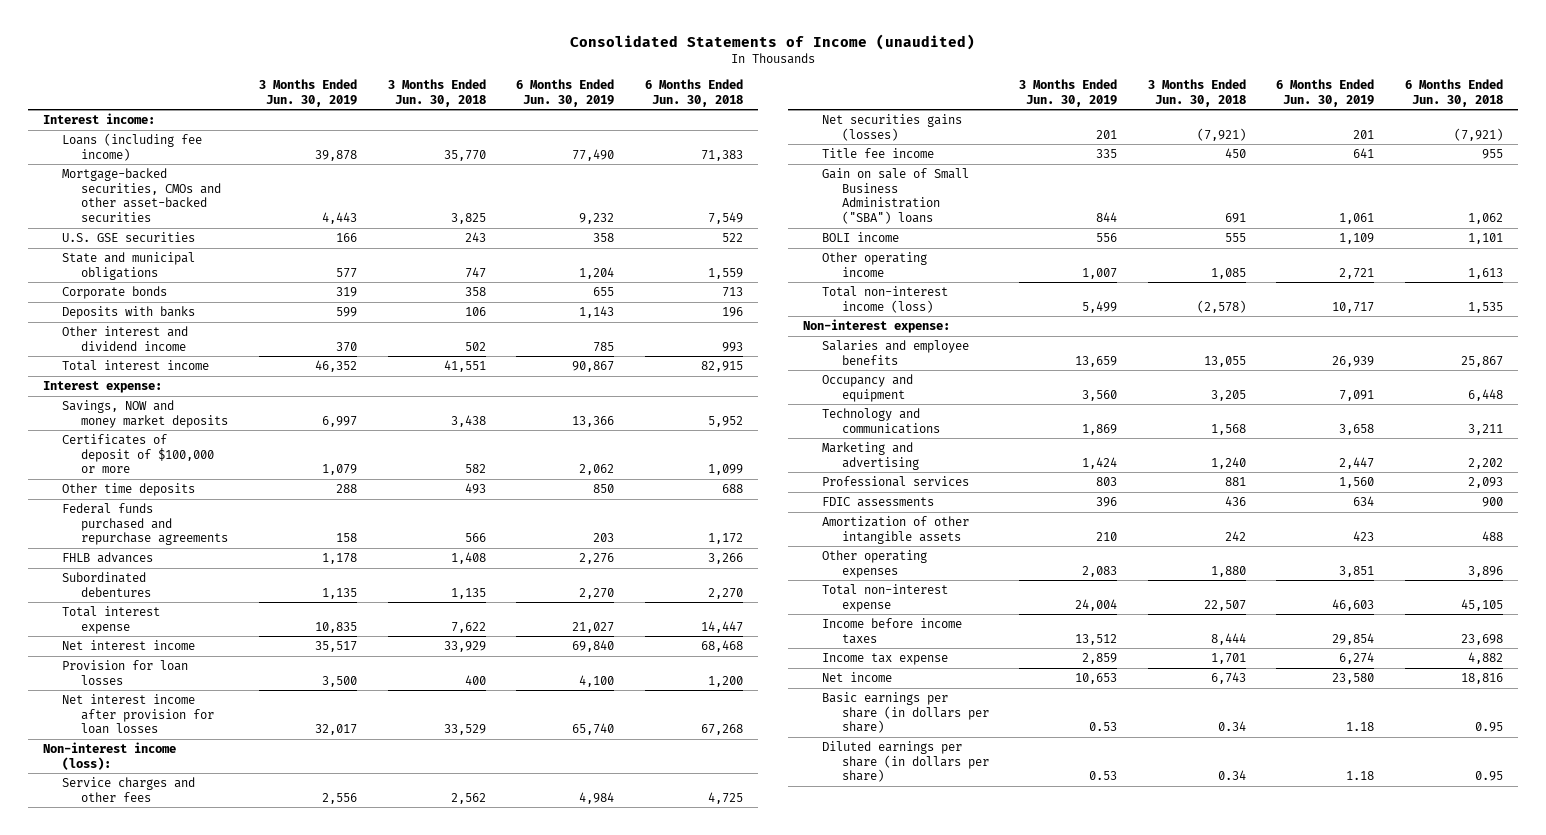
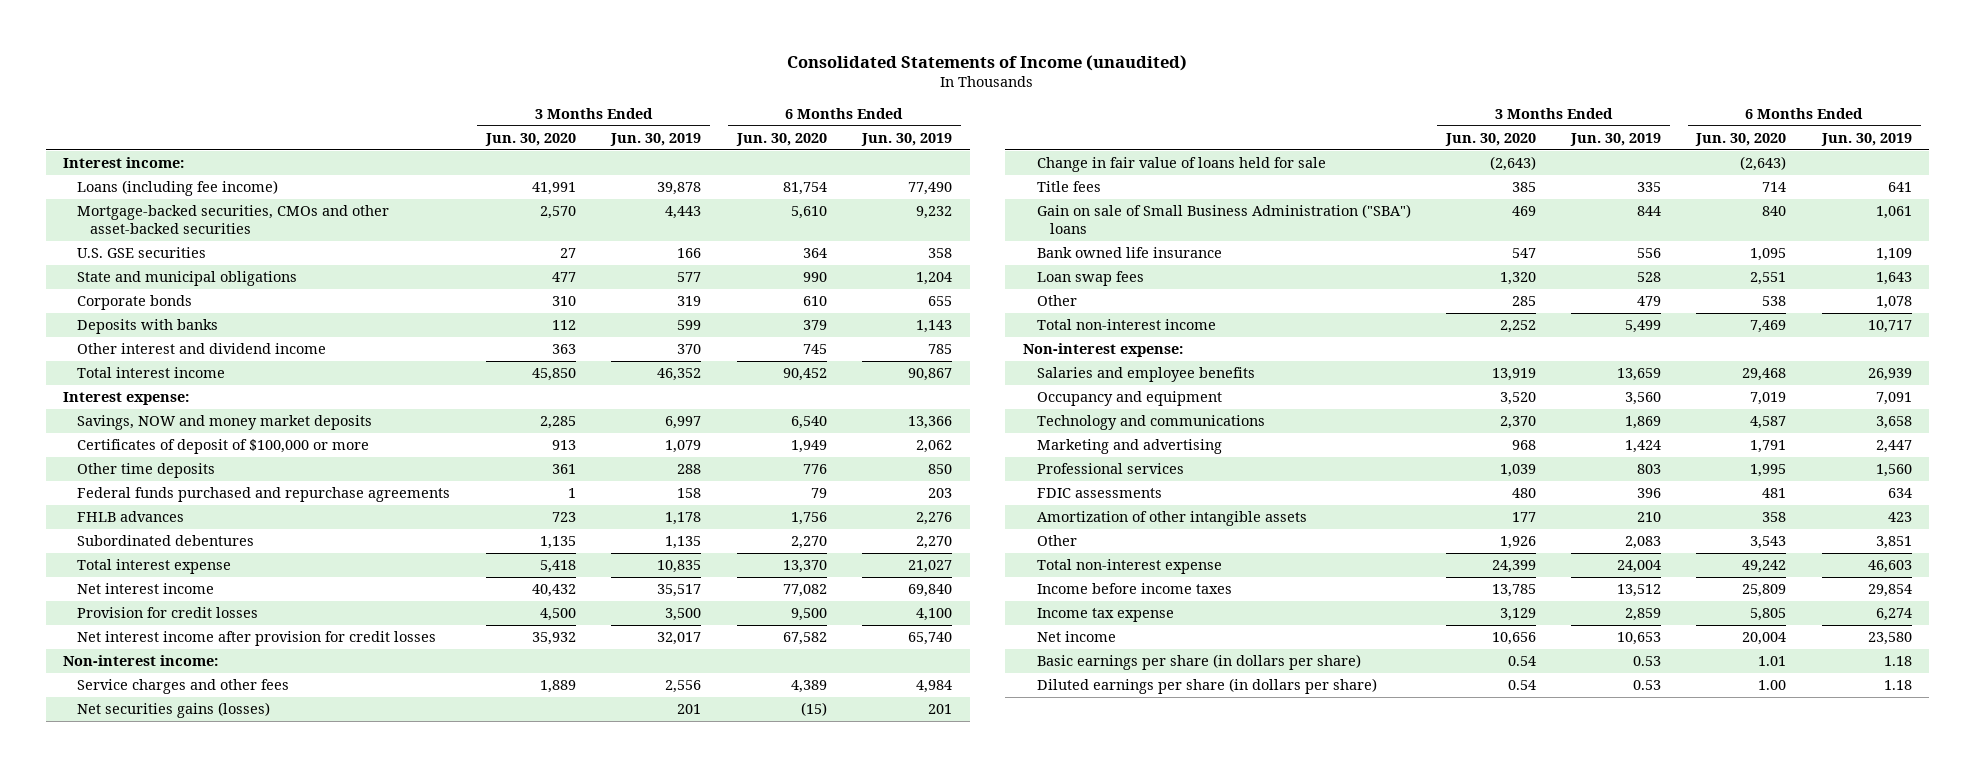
- | 3 Months Ended Jun. 30, 2019 | 3 Months Ended Jun. 30, 2018 | 6 Months Ended Jun. 30, 2019 | 6 Months Ended Jun. 30, 2018
+ | 3 Months Ended Jun. 30, 2020 | 3 Months Ended Jun. 30, 2019 | 6 Months Ended Jun. 30, 2020 | 6 Months Ended Jun. 30, 2019
- Provision for loan losses | 3,500 | 400 | 4,100 | 1,200
- Net interest income after provision for loan losses | 32,017 | 33,529 | 65,740 | 67,268
- Non-interest income (loss):
+ Provision for credit losses | 4,500 | 3,500 | 9,500 | 4,100
+ Net interest income after provision for credit losses | 35,932 | 32,017 | 67,582 | 65,740
+ Non-interest income:
- Title fee income | 335 | 450 | 641 | 955
+ Change in fair value of loans held for sale | (2,643) | | (2,643) |
+ Title fees | 385 | 335 | 714 | 641
- BOLI income | 556 | 555 | 1,109 | 1,101
- Other operating income | 1,007 | 1,085 | 2,721 | 1,613
- Total non-interest income (loss) | 5,499 | (2,578) | 10,717 | 1,535
+ Bank owned life insurance | 547 | 556 | 1,095 | 1,109
+ Loan swap fees | 1,320 | 528 | 2,551 | 1,643
+ Other | 285 | 479 | 538 | 1,078
+ Total non-interest income | 2,252 | 5,499 | 7,469 | 10,717
- Other operating expenses | 2,083 | 1,880 | 3,851 | 3,896
+ Other | 1,926 | 2,083 | 3,543 | 3,851

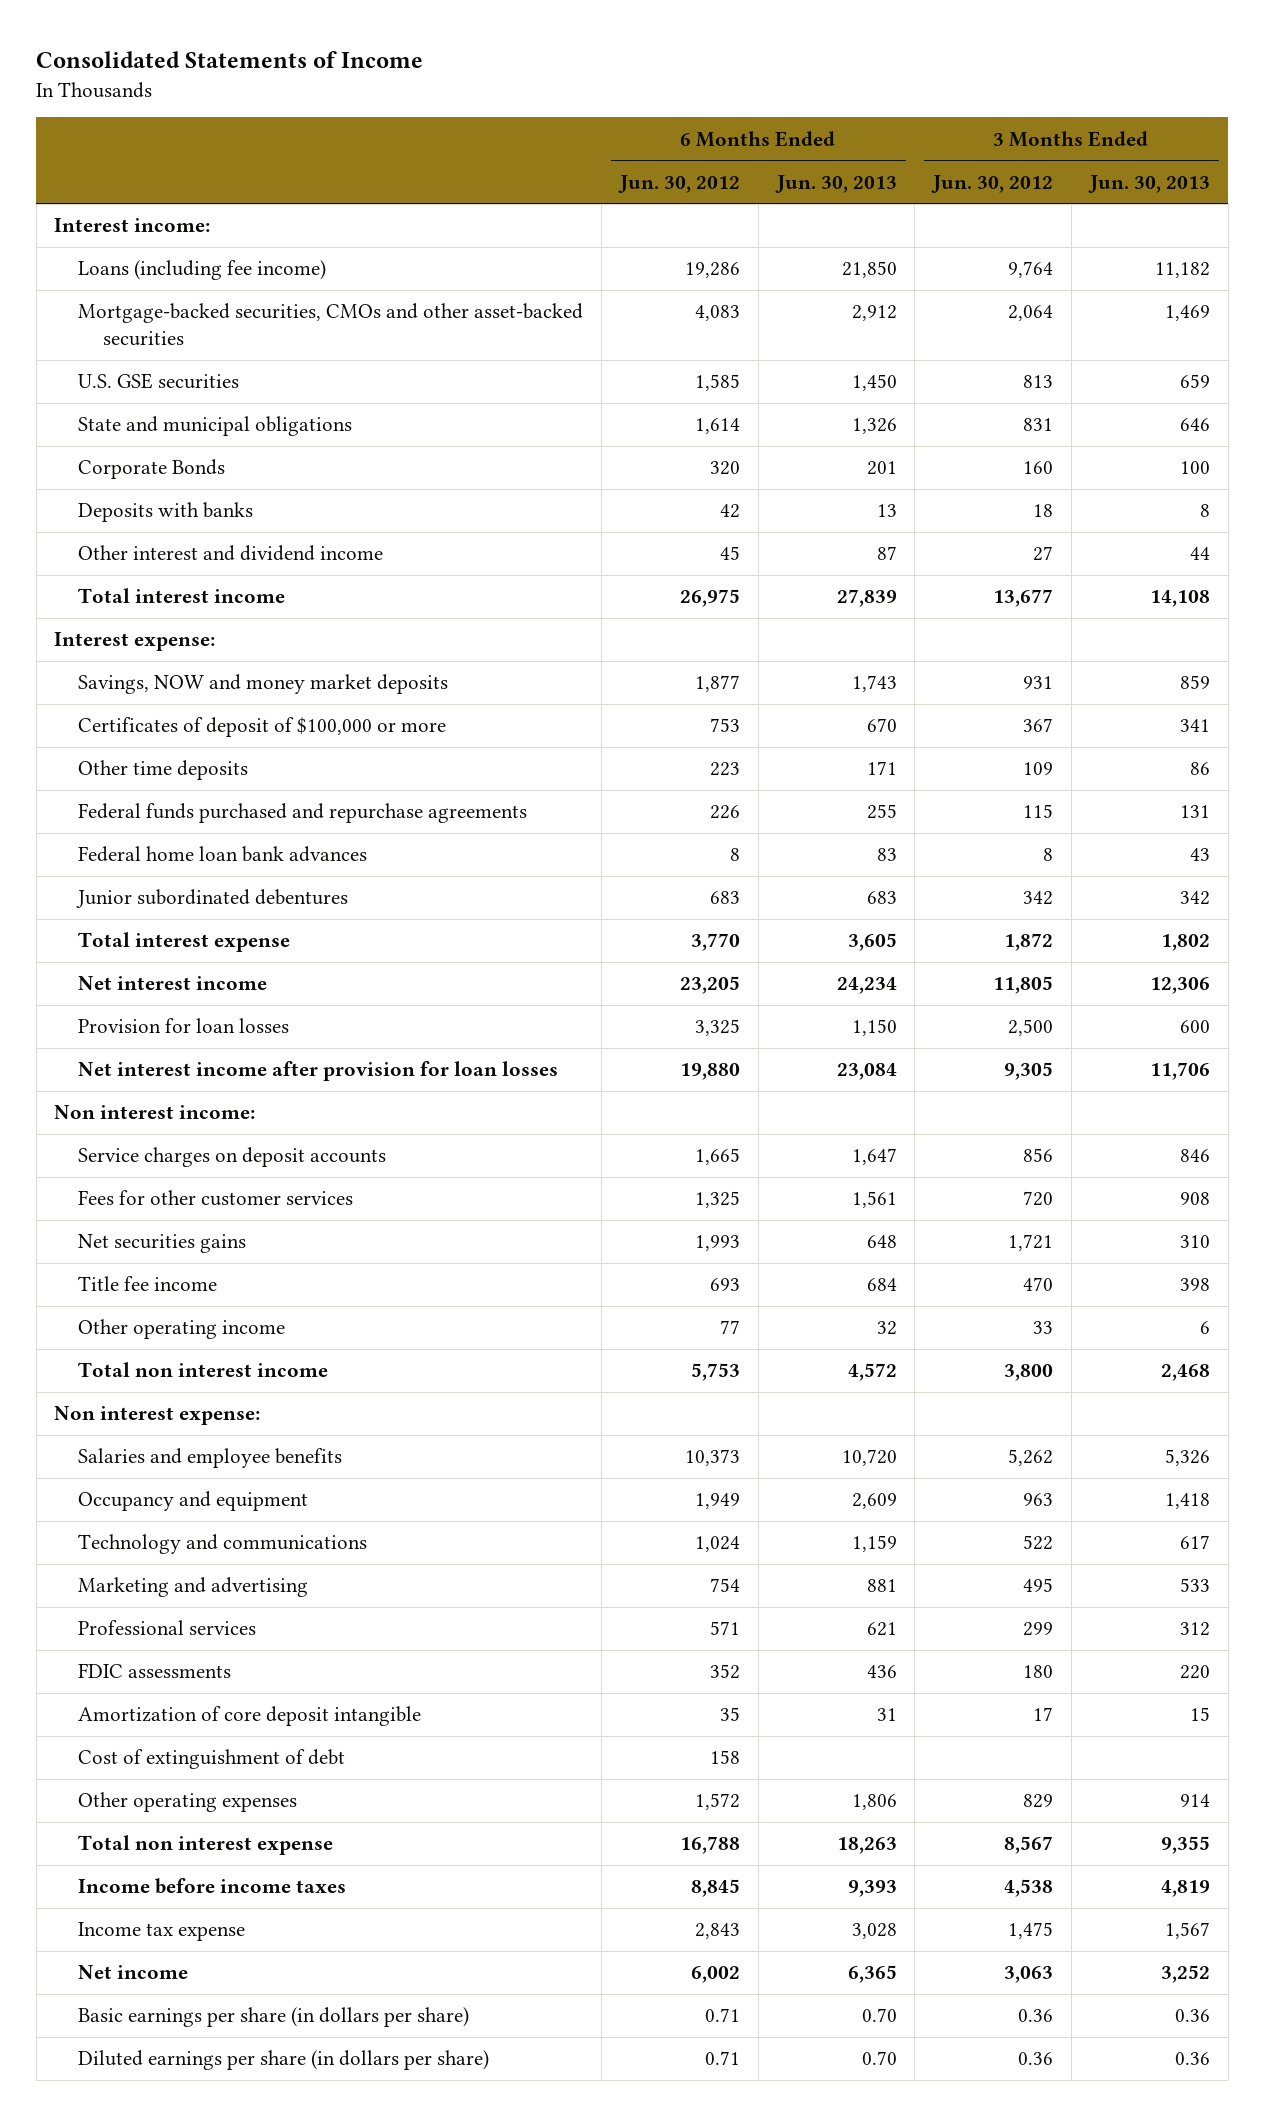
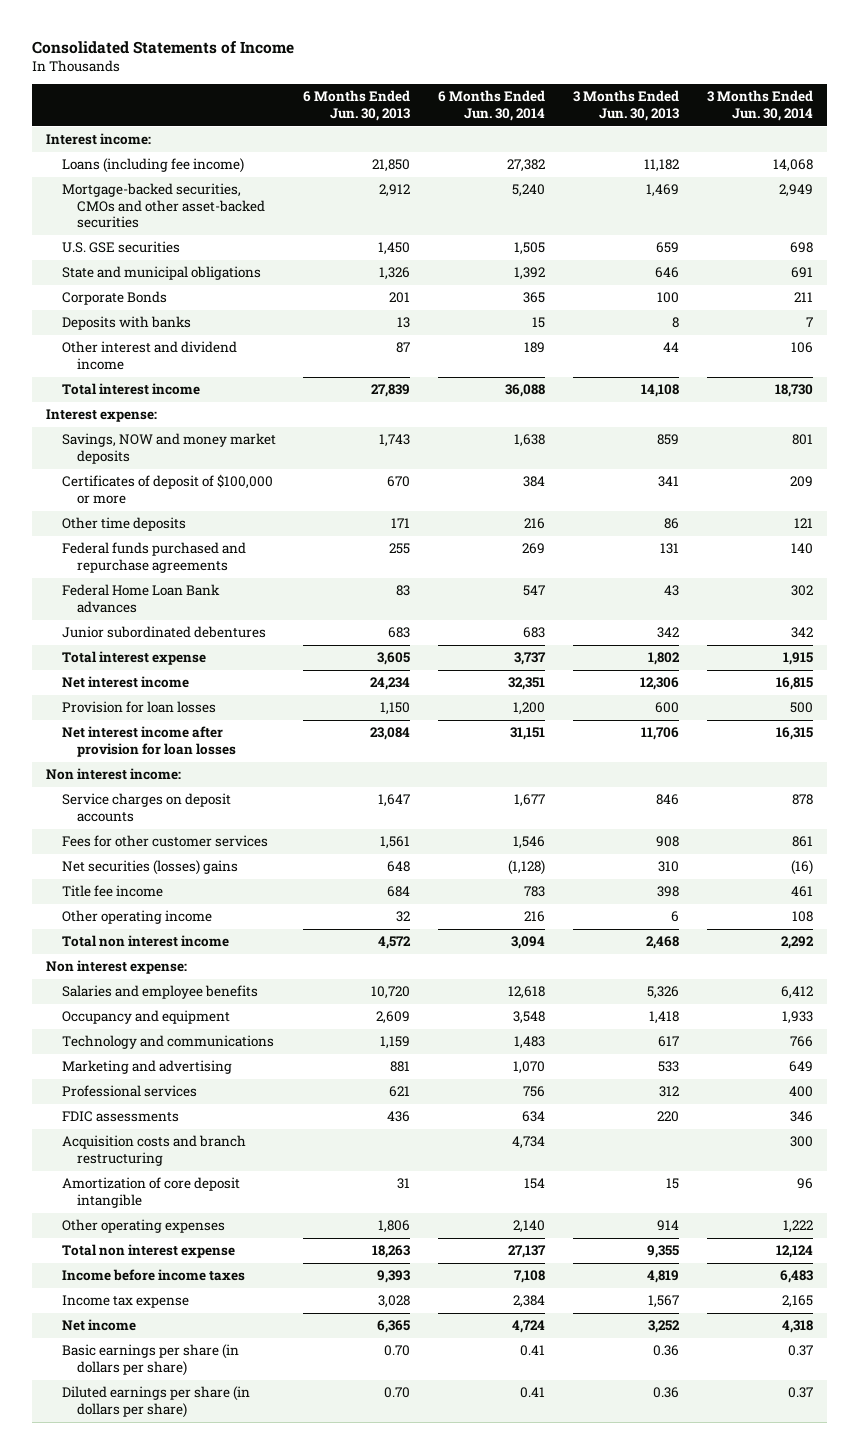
- | 6 Months Ended Jun. 30, 2012 | 6 Months Ended Jun. 30, 2013 | 3 Months Ended Jun. 30, 2012 | 3 Months Ended Jun. 30, 2013
+ | 6 Months Ended Jun. 30, 2013 | 6 Months Ended Jun. 30, 2014 | 3 Months Ended Jun. 30, 2013 | 3 Months Ended Jun. 30, 2014
- Federal home loan bank advances | 8 | 83 | 8 | 43
+ Federal Home Loan Bank advances | 83 | 547 | 43 | 302
- Net securities gains | 1,993 | 648 | 1,721 | 310
+ Net securities (losses) gains | 648 | (1,128) | 310 | (16)
+ Acquisition costs and branch restructuring | | 4,734 | | 300
- Cost of extinguishment of debt | 158 | | |

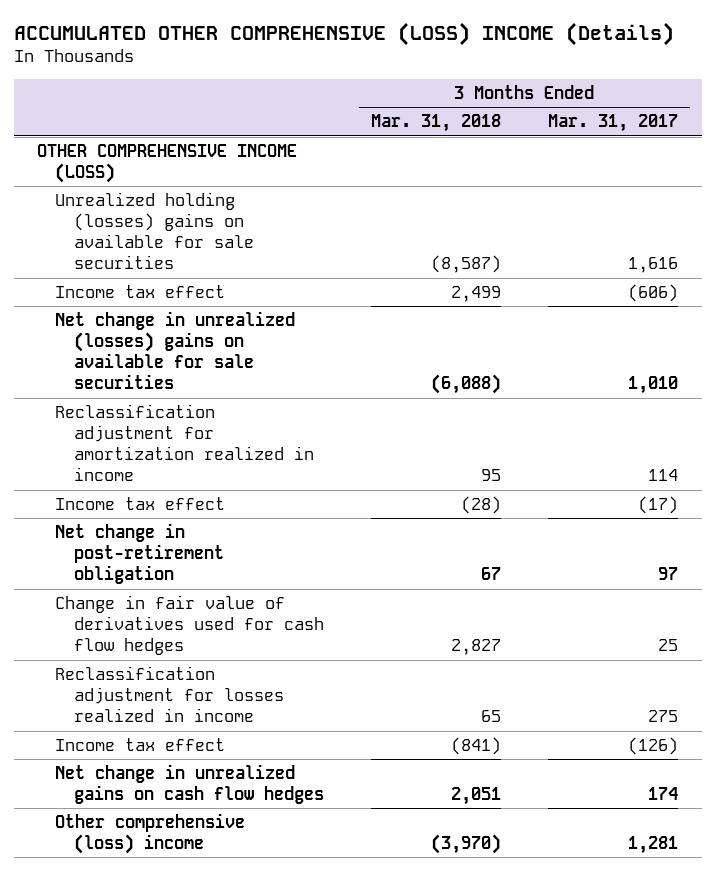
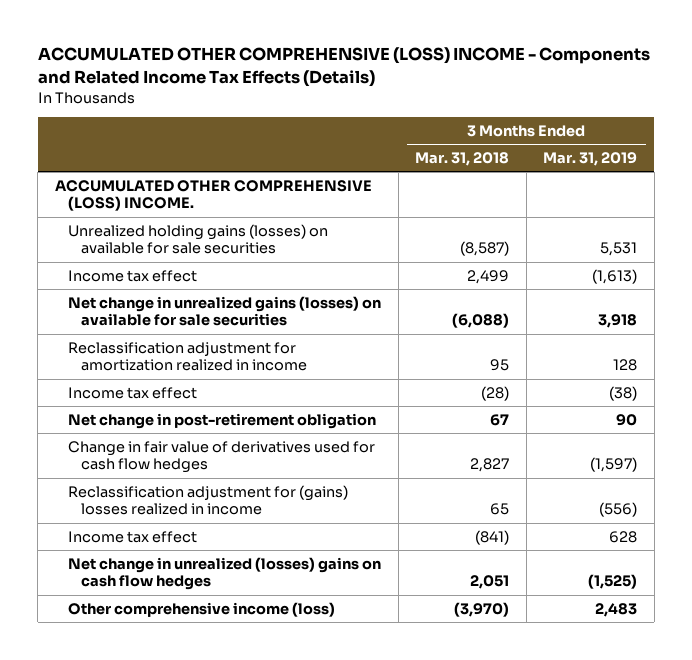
- ACCUMULATED OTHER COMPREHENSIVE (LOSS) INCOME (Details)
+ ACCUMULATED OTHER COMPREHENSIVE (LOSS) INCOME - Components and Related Income Tax Effects (Details)
- | 3 Months Ended Mar. 31, 2018 | 3 Months Ended Mar. 31, 2017
+ | 3 Months Ended Mar. 31, 2018 | 3 Months Ended Mar. 31, 2019
- OTHER COMPREHENSIVE INCOME (LOSS)
- Unrealized holding (losses) gains on available for sale securities | (8,587) | 1,616
+ ACCUMULATED OTHER COMPREHENSIVE (LOSS) INCOME.
+ Unrealized holding gains (losses) on available for sale securities | (8,587) | 5,531
- Net change in unrealized (losses) gains on available for sale securities | (6,088) | 1,010
+ Net change in unrealized gains (losses) on available for sale securities | (6,088) | 3,918
- Reclassification adjustment for losses realized in income | 65 | 275
+ Reclassification adjustment for (gains) losses realized in income | 65 | (556)
- Net change in unrealized gains on cash flow hedges | 2,051 | 174
- Other comprehensive (loss) income | (3,970) | 1,281
+ Net change in unrealized (losses) gains on cash flow hedges | 2,051 | (1,525)
+ Other comprehensive income (loss) | (3,970) | 2,483

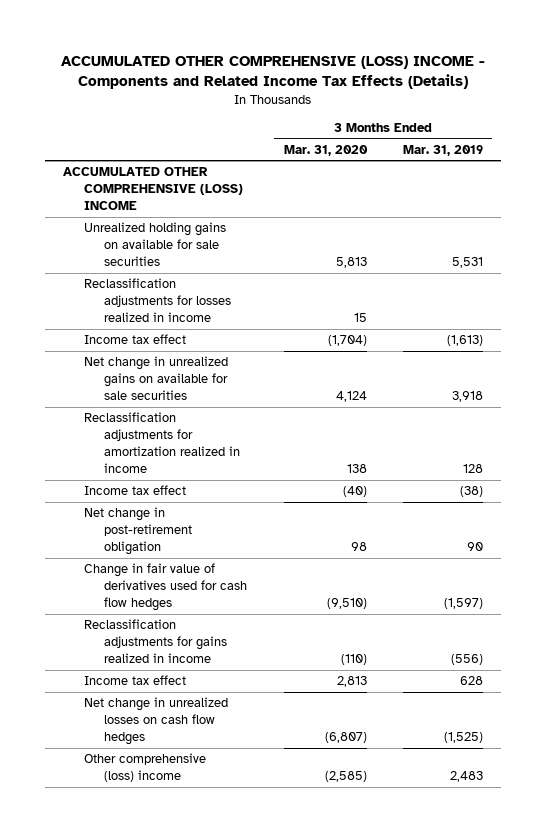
- | 3 Months Ended Mar. 31, 2018 | 3 Months Ended Mar. 31, 2019
+ | 3 Months Ended Mar. 31, 2020 | 3 Months Ended Mar. 31, 2019
- ACCUMULATED OTHER COMPREHENSIVE (LOSS) INCOME.
- Unrealized holding gains (losses) on available for sale securities | (8,587) | 5,531
+ ACCUMULATED OTHER COMPREHENSIVE (LOSS) INCOME
+ Unrealized holding gains on available for sale securities | 5,813 | 5,531
+ Reclassification adjustments for losses realized in income | 15 |
- Net change in unrealized gains (losses) on available for sale securities | (6,088) | 3,918
- Reclassification adjustment for amortization realized in income | 95 | 128
+ Net change in unrealized gains on available for sale securities | 4,124 | 3,918
+ Reclassification adjustments for amortization realized in income | 138 | 128
- Reclassification adjustment for (gains) losses realized in income | 65 | (556)
+ Reclassification adjustments for gains realized in income | (110) | (556)
- Net change in unrealized (losses) gains on cash flow hedges | 2,051 | (1,525)
- Other comprehensive income (loss) | (3,970) | 2,483
+ Net change in unrealized losses on cash flow hedges | (6,807) | (1,525)
+ Other comprehensive (loss) income | (2,585) | 2,483

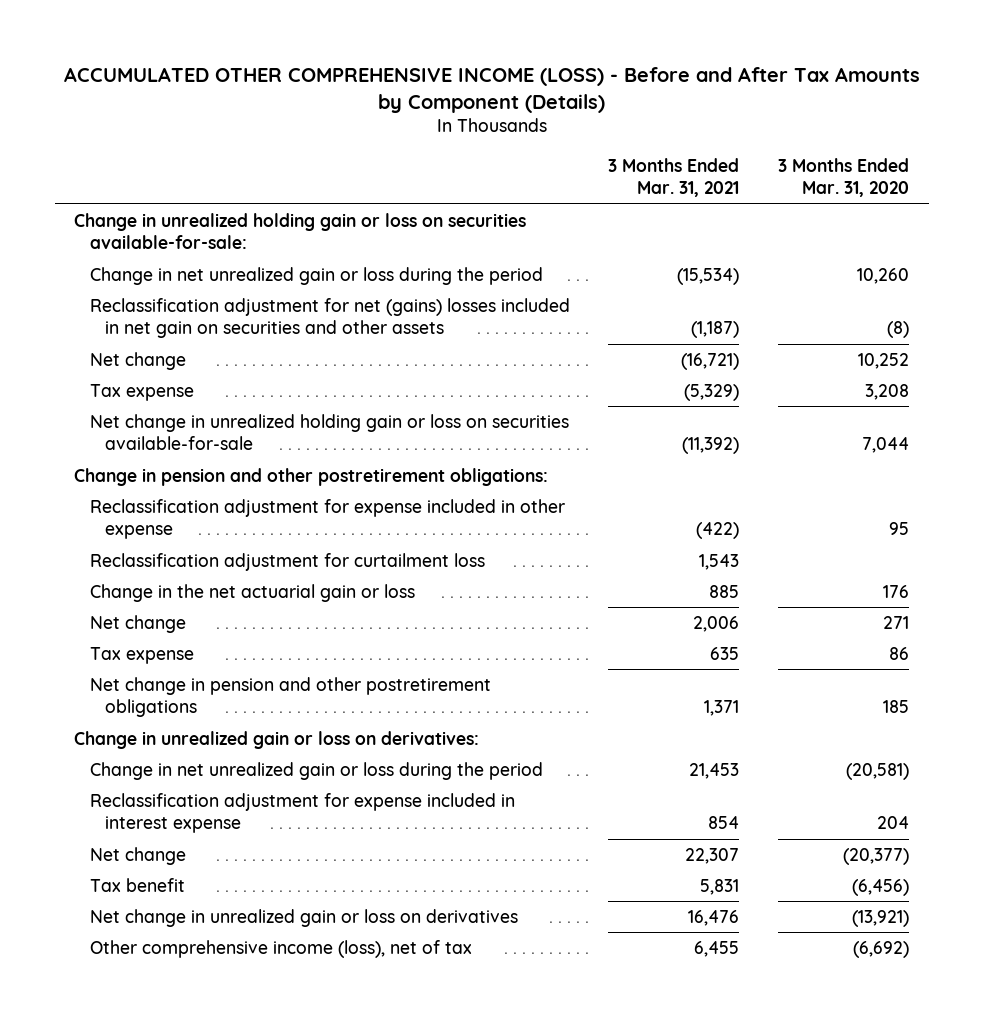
- ACCUMULATED OTHER COMPREHENSIVE (LOSS) INCOME - Components and Related Income Tax Effects (Details)
+ ACCUMULATED OTHER COMPREHENSIVE INCOME (LOSS) - Before and After Tax Amounts by Component (Details)
- | 3 Months Ended Mar. 31, 2020 | 3 Months Ended Mar. 31, 2019
+ | 3 Months Ended Mar. 31, 2021 | 3 Months Ended Mar. 31, 2020
- ACCUMULATED OTHER COMPREHENSIVE (LOSS) INCOME
- Unrealized holding gains on available for sale securities | 5,813 | 5,531
- Reclassification adjustments for losses realized in income | 15 |
- Income tax effect | (1,704) | (1,613)
- Net change in unrealized gains on available for sale securities | 4,124 | 3,918
- Reclassification adjustments for amortization realized in income | 138 | 128
- Income tax effect | (40) | (38)
- Net change in post-retirement obligation | 98 | 90
- Change in fair value of derivatives used for cash flow hedges | (9,510) | (1,597)
- Reclassification adjustments for gains realized in income | (110) | (556)
- Income tax effect | 2,813 | 628
- Net change in unrealized losses on cash flow hedges | (6,807) | (1,525)
- Other comprehensive (loss) income | (2,585) | 2,483
+ Change in unrealized holding gain or loss on securities available-for-sale:
+ Change in net unrealized gain or loss during the period | (15,534) | 10,260
+ Reclassification adjustment for net (gains) losses included in net gain on securities and other assets | (1,187) | (8)
+ Net change | (16,721) | 10,252
+ Tax expense | (5,329) | 3,208
+ Net change in unrealized holding gain or loss on securities available-for-sale | (11,392) | 7,044
+ Change in pension and other postretirement obligations:
+ Reclassification adjustment for expense included in other expense | (422) | 95
+ Reclassification adjustment for curtailment loss | 1,543 |
+ Change in the net actuarial gain or loss | 885 | 176
+ Net change | 2,006 | 271
+ Tax expense | 635 | 86
+ Net change in pension and other postretirement obligations | 1,371 | 185
+ Change in unrealized gain or loss on derivatives:
+ Change in net unrealized gain or loss during the period | 21,453 | (20,581)
+ Reclassification adjustment for expense included in interest expense | 854 | 204
+ Net change | 22,307 | (20,377)
+ Tax benefit | 5,831 | (6,456)
+ Net change in unrealized gain or loss on derivatives | 16,476 | (13,921)
+ Other comprehensive income (loss), net of tax | 6,455 | (6,692)

